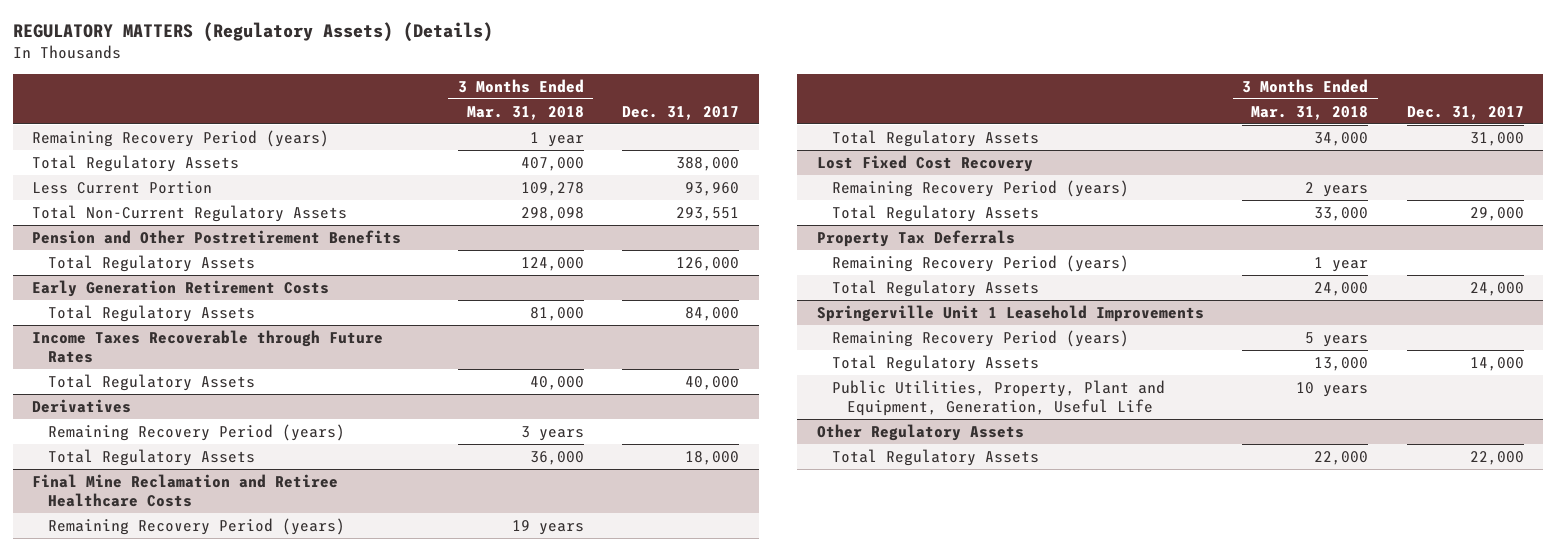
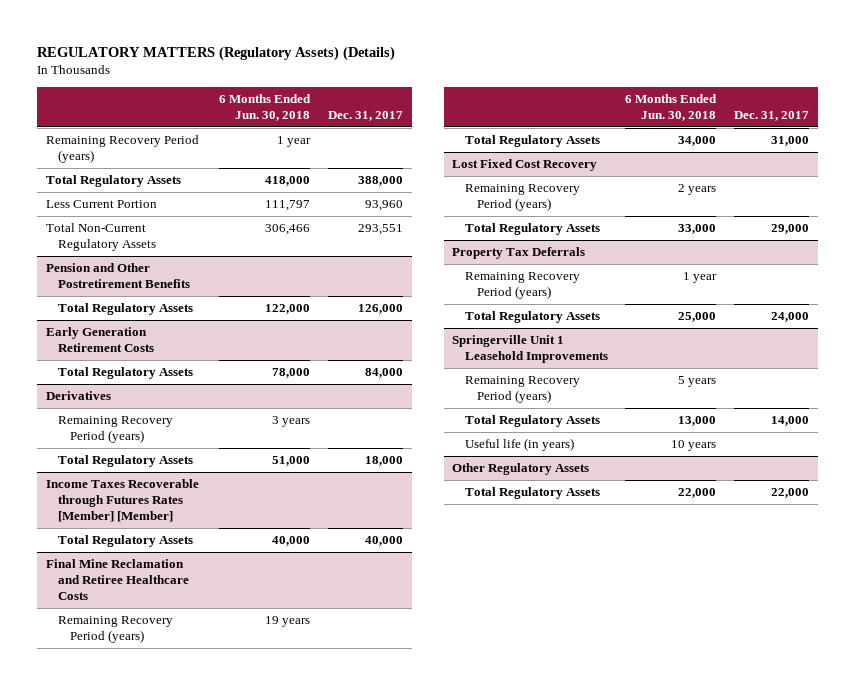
- | 3 Months Ended Mar. 31, 2018 | Dec. 31, 2017
+ | 6 Months Ended Jun. 30, 2018 | Dec. 31, 2017
- Income Taxes Recoverable through Future Rates
- Total Regulatory Assets | 40,000 | 40,000
+ Income Taxes Recoverable through Futures Rates [Member] [Member]
+ Total Regulatory Assets | 40,000 | 40,000
@ Springerville Unit 1 Leasehold Improvements
- Public Utilities, Property, Plant and Equipment, Generation, Useful Life | 10 years |
+ Useful life (in years) | 10 years |

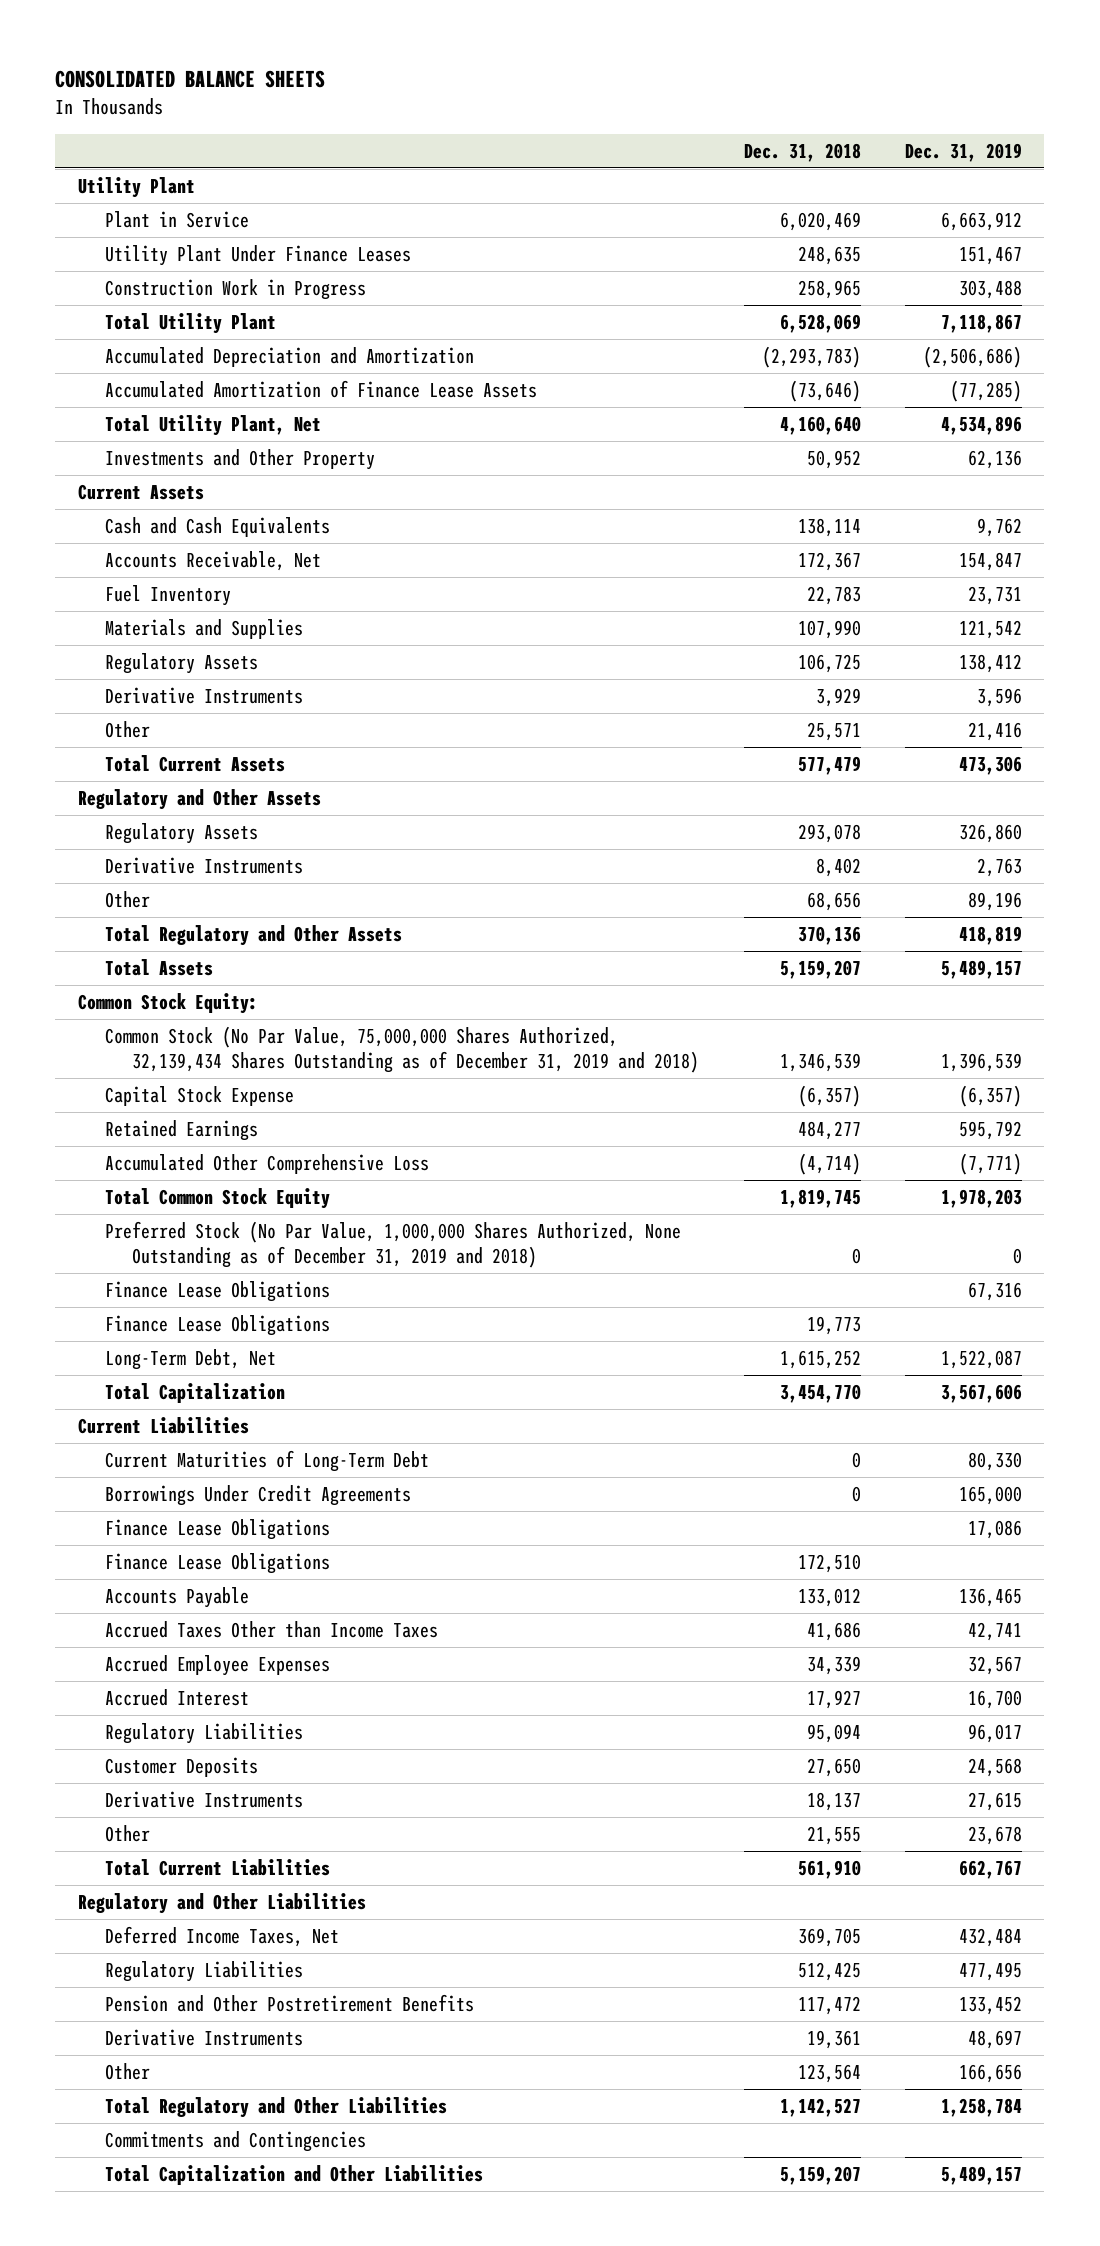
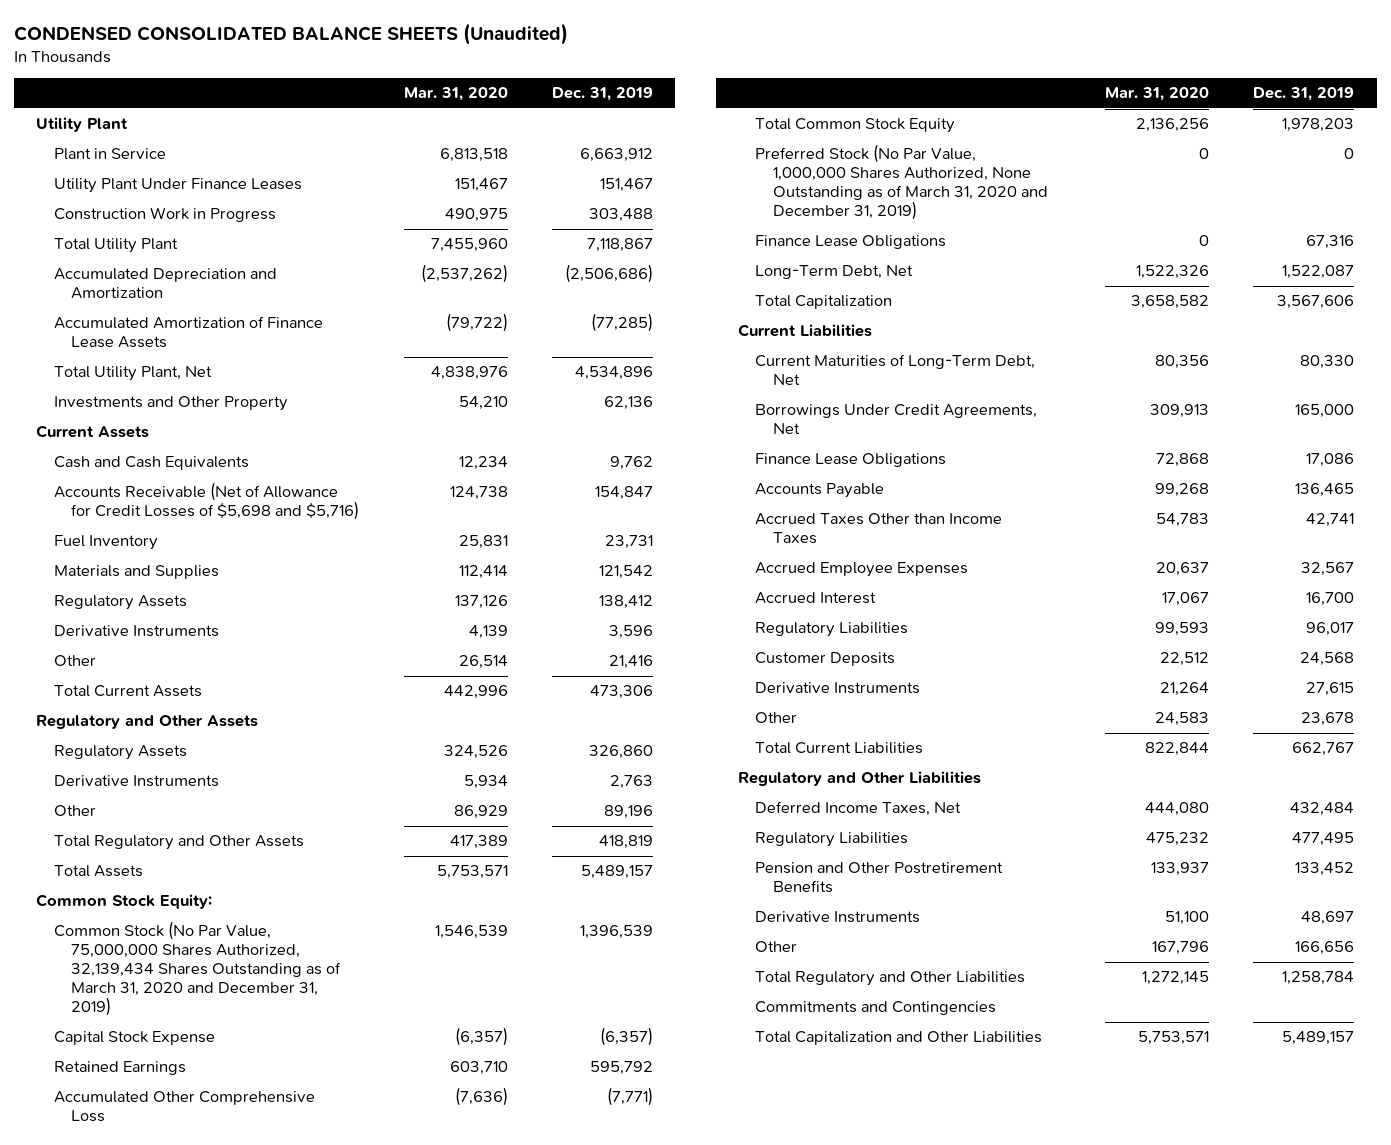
- CONSOLIDATED BALANCE SHEETS
+ CONDENSED CONSOLIDATED BALANCE SHEETS (Unaudited)
- | Dec. 31, 2018 | Dec. 31, 2019
+ | Mar. 31, 2020 | Dec. 31, 2019
- Accounts Receivable, Net | 172,367 | 154,847
+ Accounts Receivable (Net of Allowance for Credit Losses of $5,698 and $5,716) | 124,738 | 154,847
- Common Stock (No Par Value, 75,000,000 Shares Authorized, 32,139,434 Shares Outstanding as of December 31, 2019 and 2018) | 1,346,539 | 1,396,539
+ Common Stock (No Par Value, 75,000,000 Shares Authorized, 32,139,434 Shares Outstanding as of March 31, 2020 and December 31, 2019) | 1,546,539 | 1,396,539
- Preferred Stock (No Par Value, 1,000,000 Shares Authorized, None Outstanding as of December 31, 2019 and 2018) | 0 | 0
+ Preferred Stock (No Par Value, 1,000,000 Shares Authorized, None Outstanding as of March 31, 2020 and December 31, 2019) | 0 | 0
- Finance Lease Obligations | 19,773 |
- Current Maturities of Long-Term Debt | 0 | 80,330
- Borrowings Under Credit Agreements | 0 | 165,000
+ Current Maturities of Long-Term Debt, Net | 80,356 | 80,330
+ Borrowings Under Credit Agreements, Net | 309,913 | 165,000
- Finance Lease Obligations | 172,510 |

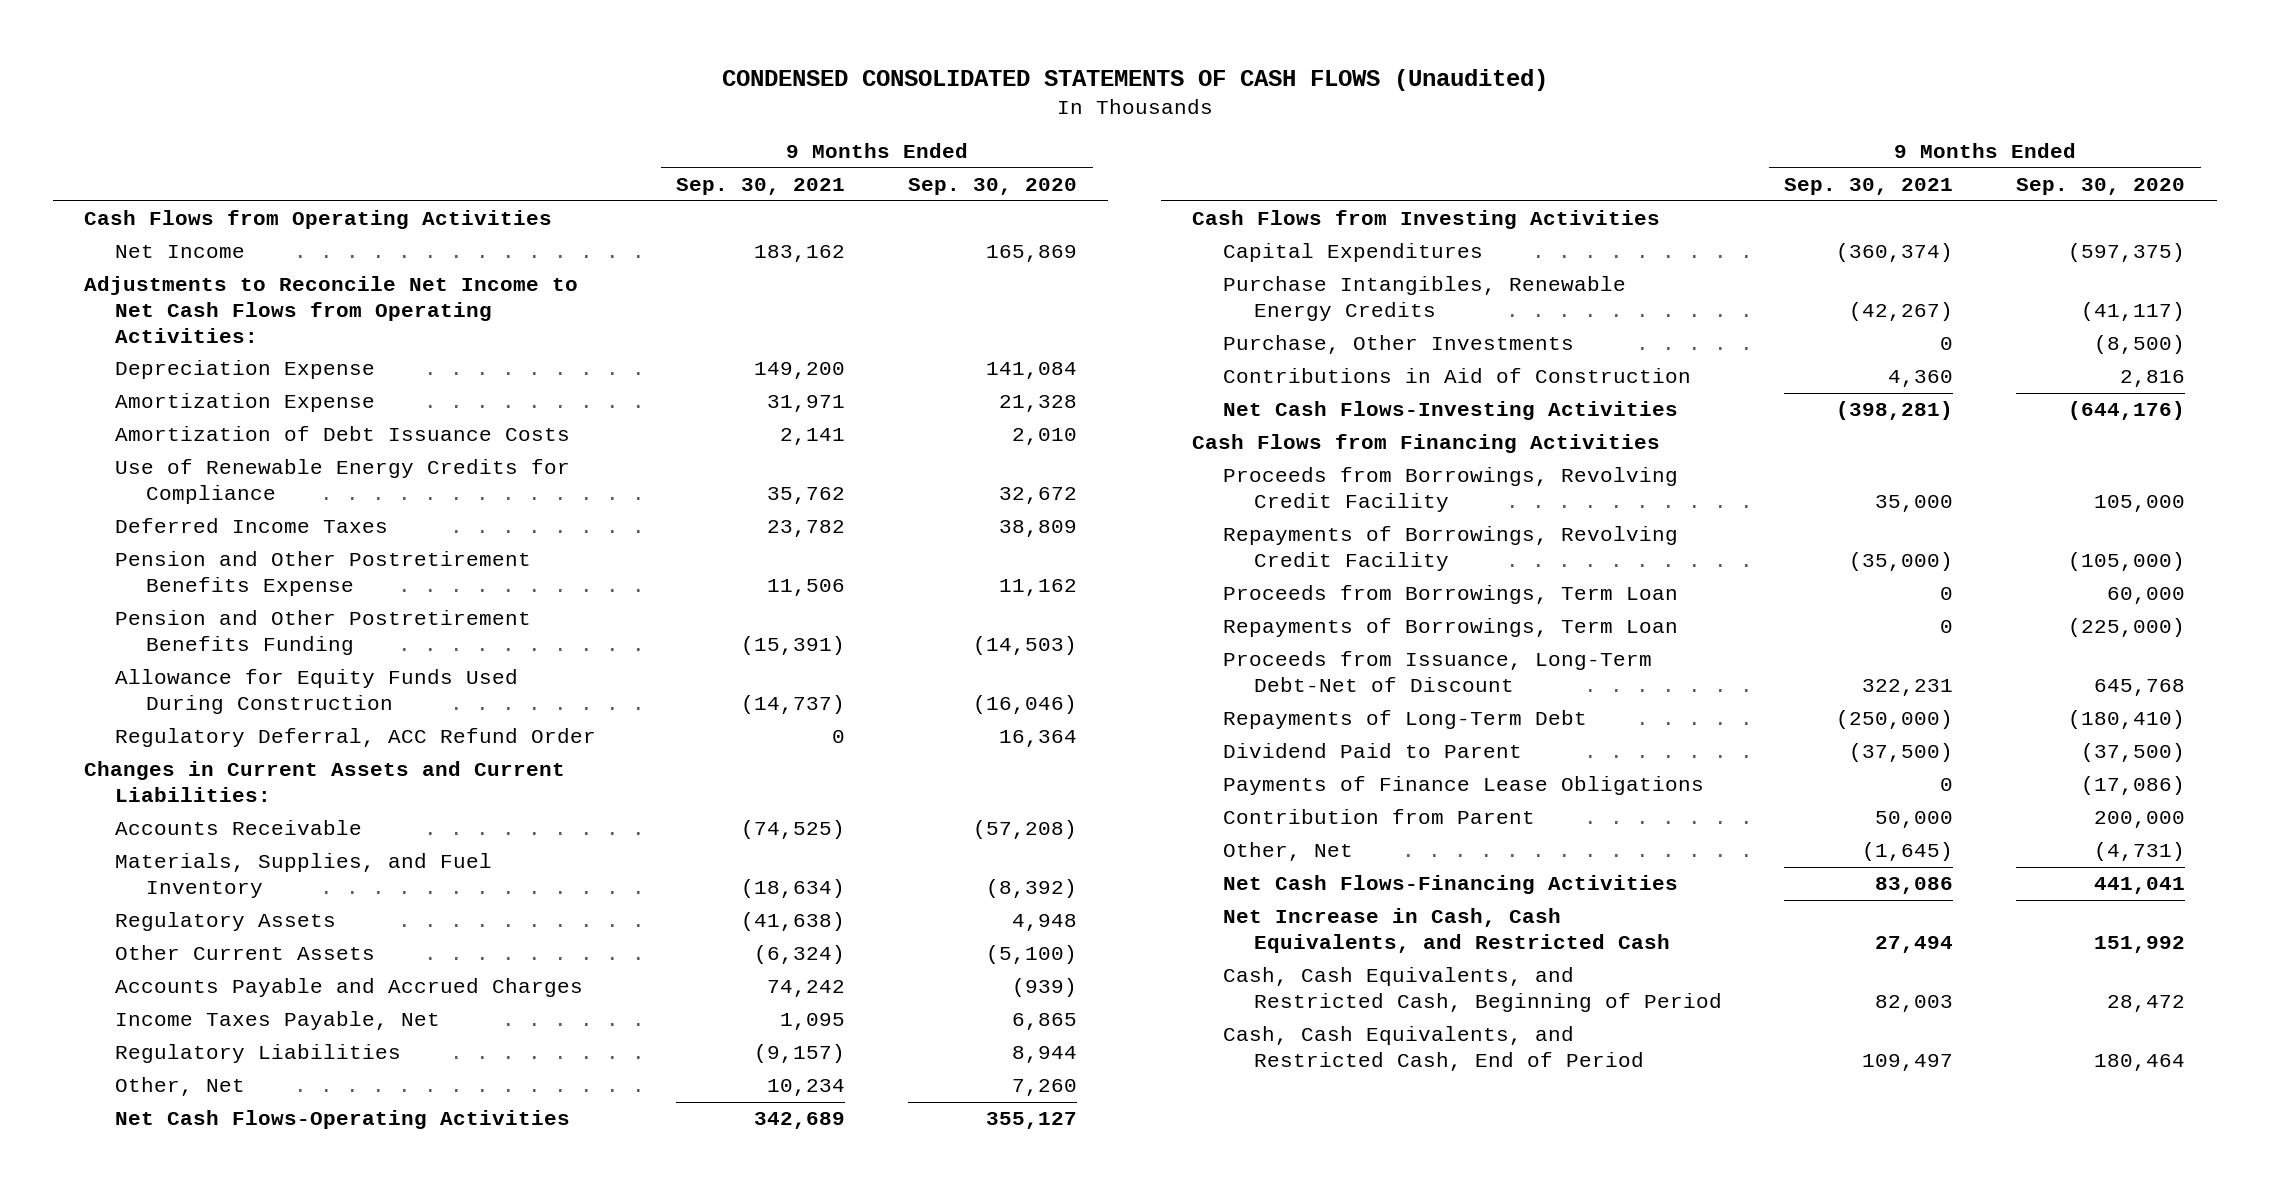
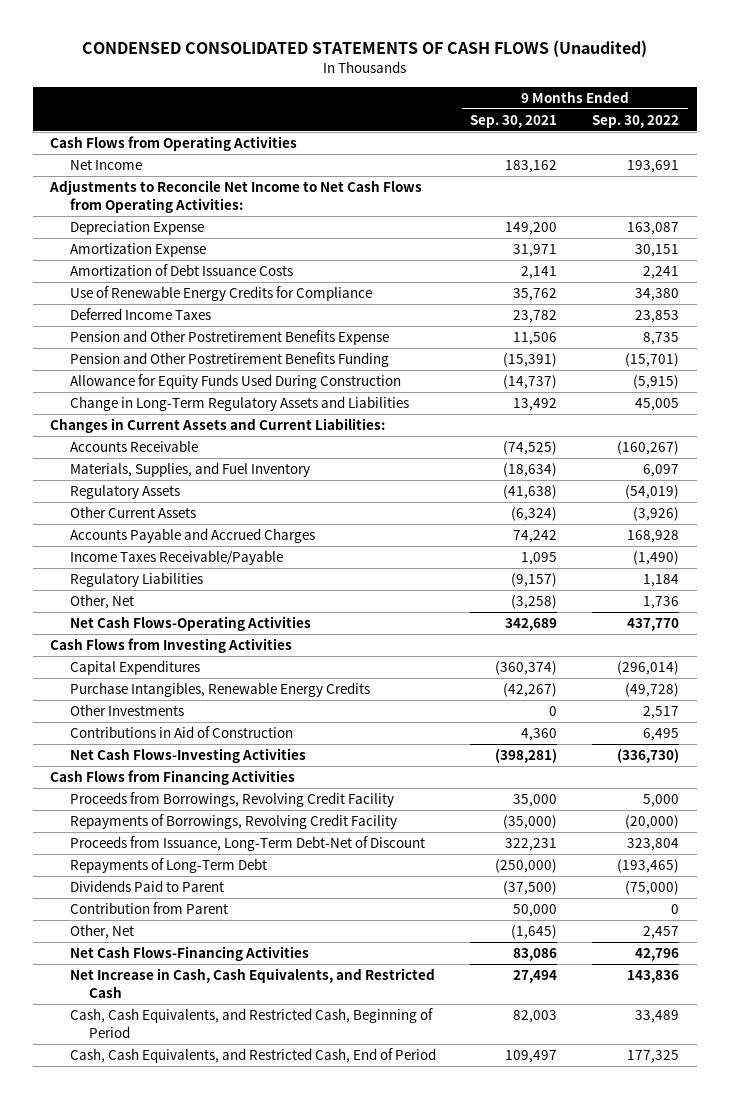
- | 9 Months Ended Sep. 30, 2021 | 9 Months Ended Sep. 30, 2020
+ | 9 Months Ended Sep. 30, 2021 | 9 Months Ended Sep. 30, 2022
- Regulatory Deferral, ACC Refund Order | 0 | 16,364
+ Change in Long-Term Regulatory Assets and Liabilities | 13,492 | 45,005
- Income Taxes Payable, Net | 1,095 | 6,865
+ Income Taxes Receivable/Payable | 1,095 | (1,490)
- Other, Net | 10,234 | 7,260
+ Other, Net | (3,258) | 1,736
- Purchase, Other Investments | 0 | (8,500)
+ Other Investments | 0 | 2,517
- Proceeds from Borrowings, Term Loan | 0 | 60,000
- Repayments of Borrowings, Term Loan | 0 | (225,000)
- Dividend Paid to Parent | (37,500) | (37,500)
- Payments of Finance Lease Obligations | 0 | (17,086)
+ Dividends Paid to Parent | (37,500) | (75,000)

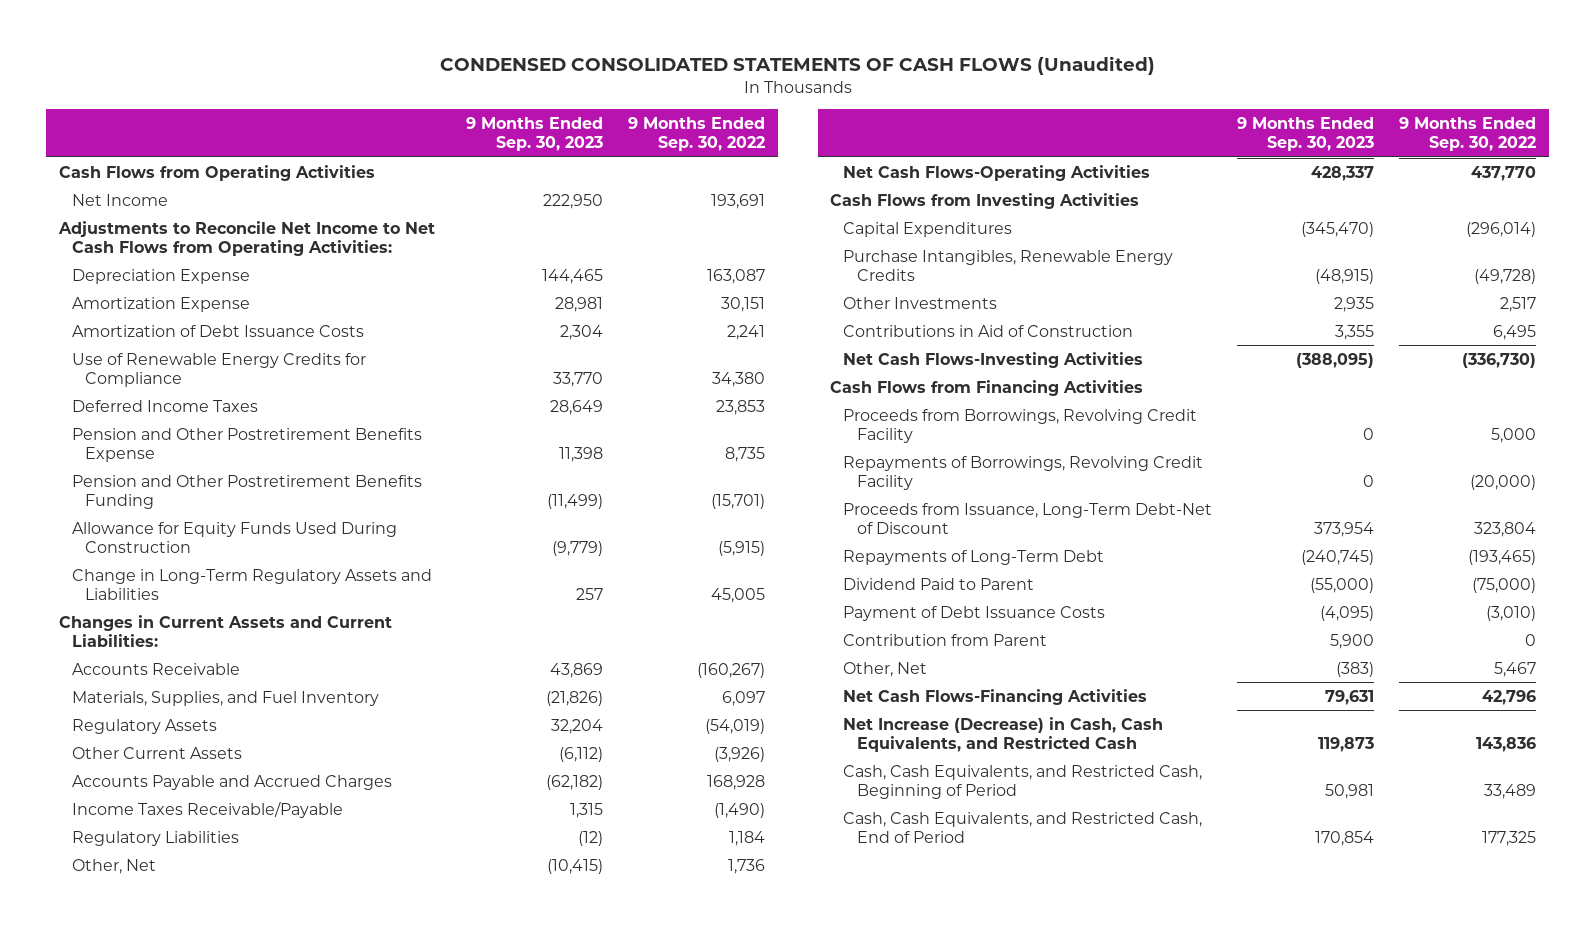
- | 9 Months Ended Sep. 30, 2021 | 9 Months Ended Sep. 30, 2022
+ | 9 Months Ended Sep. 30, 2023 | 9 Months Ended Sep. 30, 2022
- Dividends Paid to Parent | (37,500) | (75,000)
+ Dividend Paid to Parent | (55,000) | (75,000)
+ Payment of Debt Issuance Costs | (4,095) | (3,010)
- Other, Net | (1,645) | 2,457
+ Other, Net | (383) | 5,467
- Net Increase in Cash, Cash Equivalents, and Restricted Cash | 27,494 | 143,836
+ Net Increase (Decrease) in Cash, Cash Equivalents, and Restricted Cash | 119,873 | 143,836

